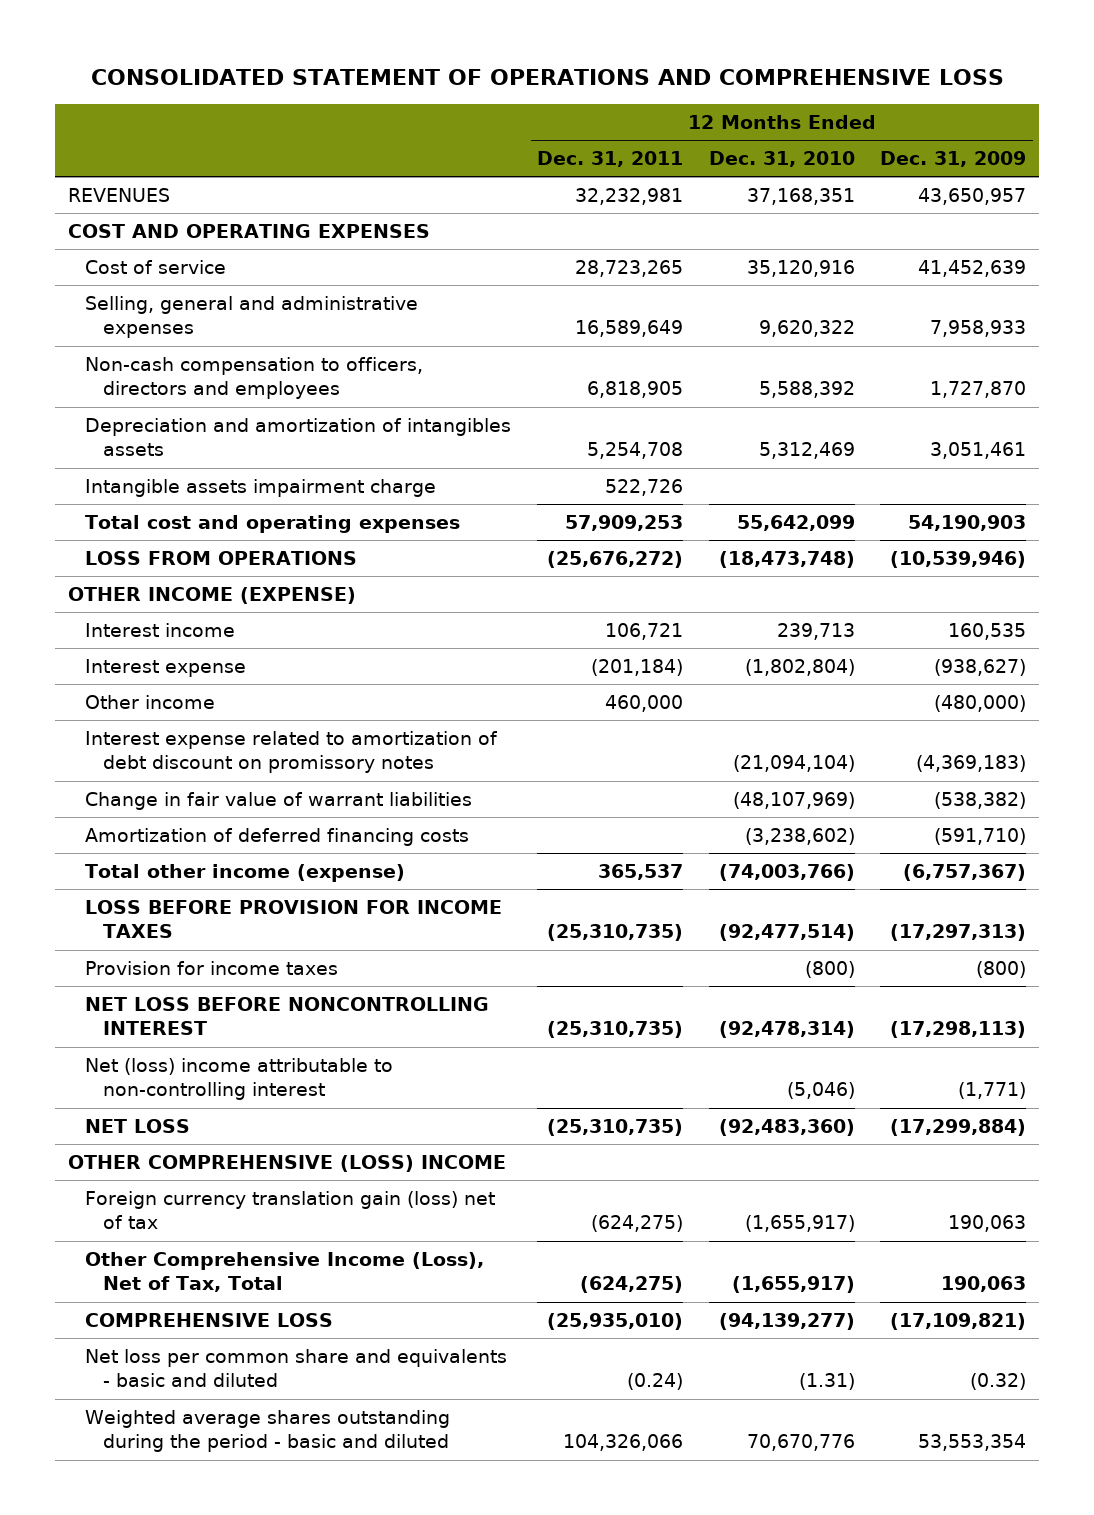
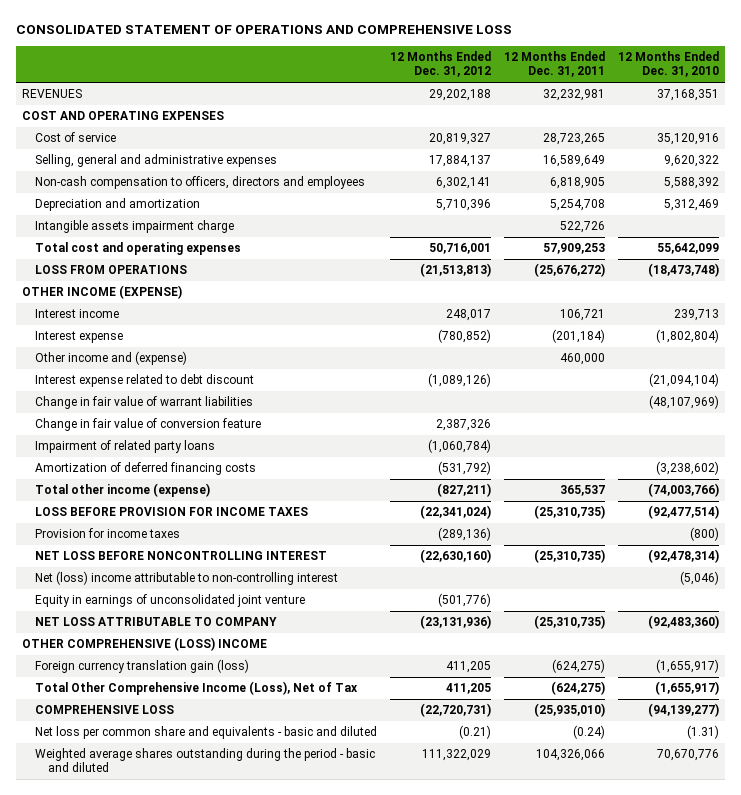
- | 12 Months Ended Dec. 31, 2011 | 12 Months Ended Dec. 31, 2010 | 12 Months Ended Dec. 31, 2009
+ | 12 Months Ended Dec. 31, 2012 | 12 Months Ended Dec. 31, 2011 | 12 Months Ended Dec. 31, 2010
- Depreciation and amortization of intangibles assets | 5,254,708 | 5,312,469 | 3,051,461
+ Depreciation and amortization | 5,710,396 | 5,254,708 | 5,312,469
- Other income | 460,000 | | (480,000)
- Interest expense related to amortization of debt discount on promissory notes | | (21,094,104) | (4,369,183)
+ Other income and (expense) | | 460,000 |
+ Interest expense related to debt discount | (1,089,126) | | (21,094,104)
+ Change in fair value of conversion feature | 2,387,326 | |
+ Impairment of related party loans | (1,060,784) | |
- NET LOSS | (25,310,735) | (92,483,360) | (17,299,884)
+ Equity in earnings of unconsolidated joint venture | (501,776) | |
+ NET LOSS ATTRIBUTABLE TO COMPANY | (23,131,936) | (25,310,735) | (92,483,360)
- Foreign currency translation gain (loss) net of tax | (624,275) | (1,655,917) | 190,063
- Other Comprehensive Income (Loss), Net of Tax, Total | (624,275) | (1,655,917) | 190,063
+ Foreign currency translation gain (loss) | 411,205 | (624,275) | (1,655,917)
+ Total Other Comprehensive Income (Loss), Net of Tax | 411,205 | (624,275) | (1,655,917)

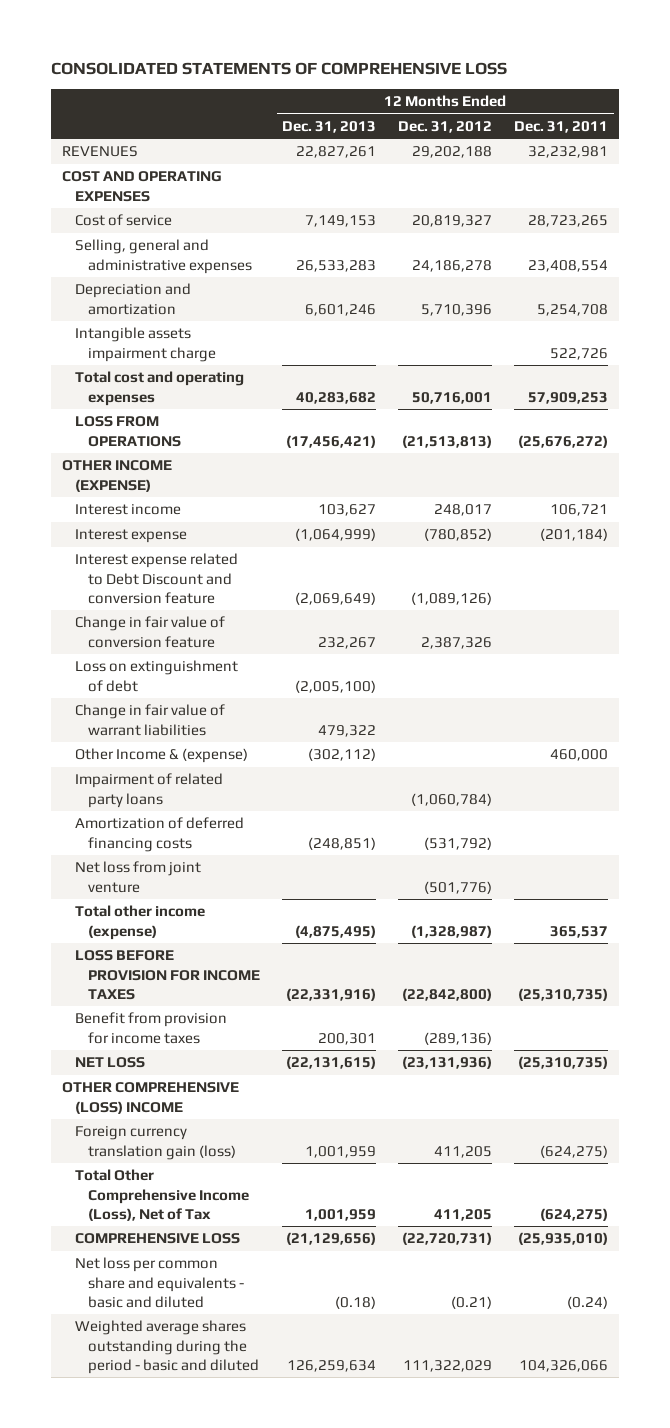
- CONSOLIDATED STATEMENT OF OPERATIONS AND COMPREHENSIVE LOSS
+ CONSOLIDATED STATEMENTS OF COMPREHENSIVE LOSS
- | 12 Months Ended Dec. 31, 2012 | 12 Months Ended Dec. 31, 2011 | 12 Months Ended Dec. 31, 2010
+ | 12 Months Ended Dec. 31, 2013 | 12 Months Ended Dec. 31, 2012 | 12 Months Ended Dec. 31, 2011
- Selling, general and administrative expenses | 17,884,137 | 16,589,649 | 9,620,322
- Non-cash compensation to officers, directors and employees | 6,302,141 | 6,818,905 | 5,588,392
+ Selling, general and administrative expenses | 26,533,283 | 24,186,278 | 23,408,554
- Other income and (expense) | | 460,000 |
- Interest expense related to debt discount | (1,089,126) | | (21,094,104)
+ Interest expense related to Debt Discount and conversion feature | (2,069,649) | (1,089,126) |
+ Loss on extinguishment of debt | (2,005,100) | |
moved down: Change in fair value of warrant liabilities | 479,322 | |
+ Other Income & (expense) | (302,112) | | 460,000
- Total other income (expense) | (827,211) | 365,537 | (74,003,766)
- LOSS BEFORE PROVISION FOR INCOME TAXES | (22,341,024) | (25,310,735) | (92,477,514)
- Provision for income taxes | (289,136) | | (800)
- NET LOSS BEFORE NONCONTROLLING INTEREST | (22,630,160) | (25,310,735) | (92,478,314)
- Net (loss) income attributable to non-controlling interest | | | (5,046)
- Equity in earnings of unconsolidated joint venture | (501,776) | |
- NET LOSS ATTRIBUTABLE TO COMPANY | (23,131,936) | (25,310,735) | (92,483,360)
+ Net loss from joint venture | | (501,776) |
+ Total other income (expense) | (4,875,495) | (1,328,987) | 365,537
+ LOSS BEFORE PROVISION FOR INCOME TAXES | (22,331,916) | (22,842,800) | (25,310,735)
+ Benefit from provision for income taxes | 200,301 | (289,136) |
+ NET LOSS | (22,131,615) | (23,131,936) | (25,310,735)

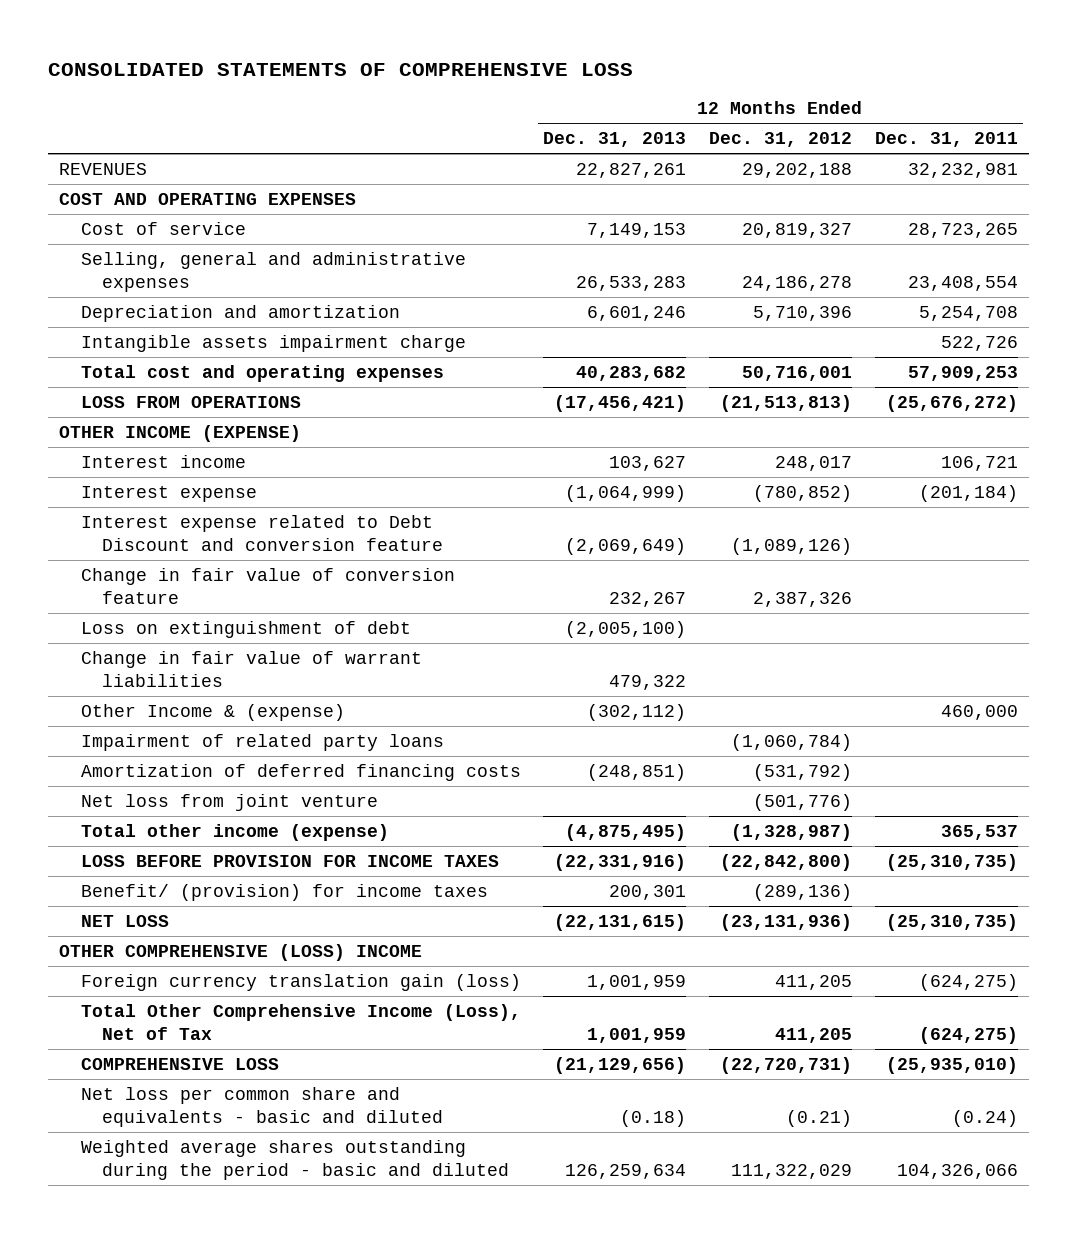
- Benefit from provision for income taxes | 200,301 | (289,136) |
+ Benefit/ (provision) for income taxes | 200,301 | (289,136) |

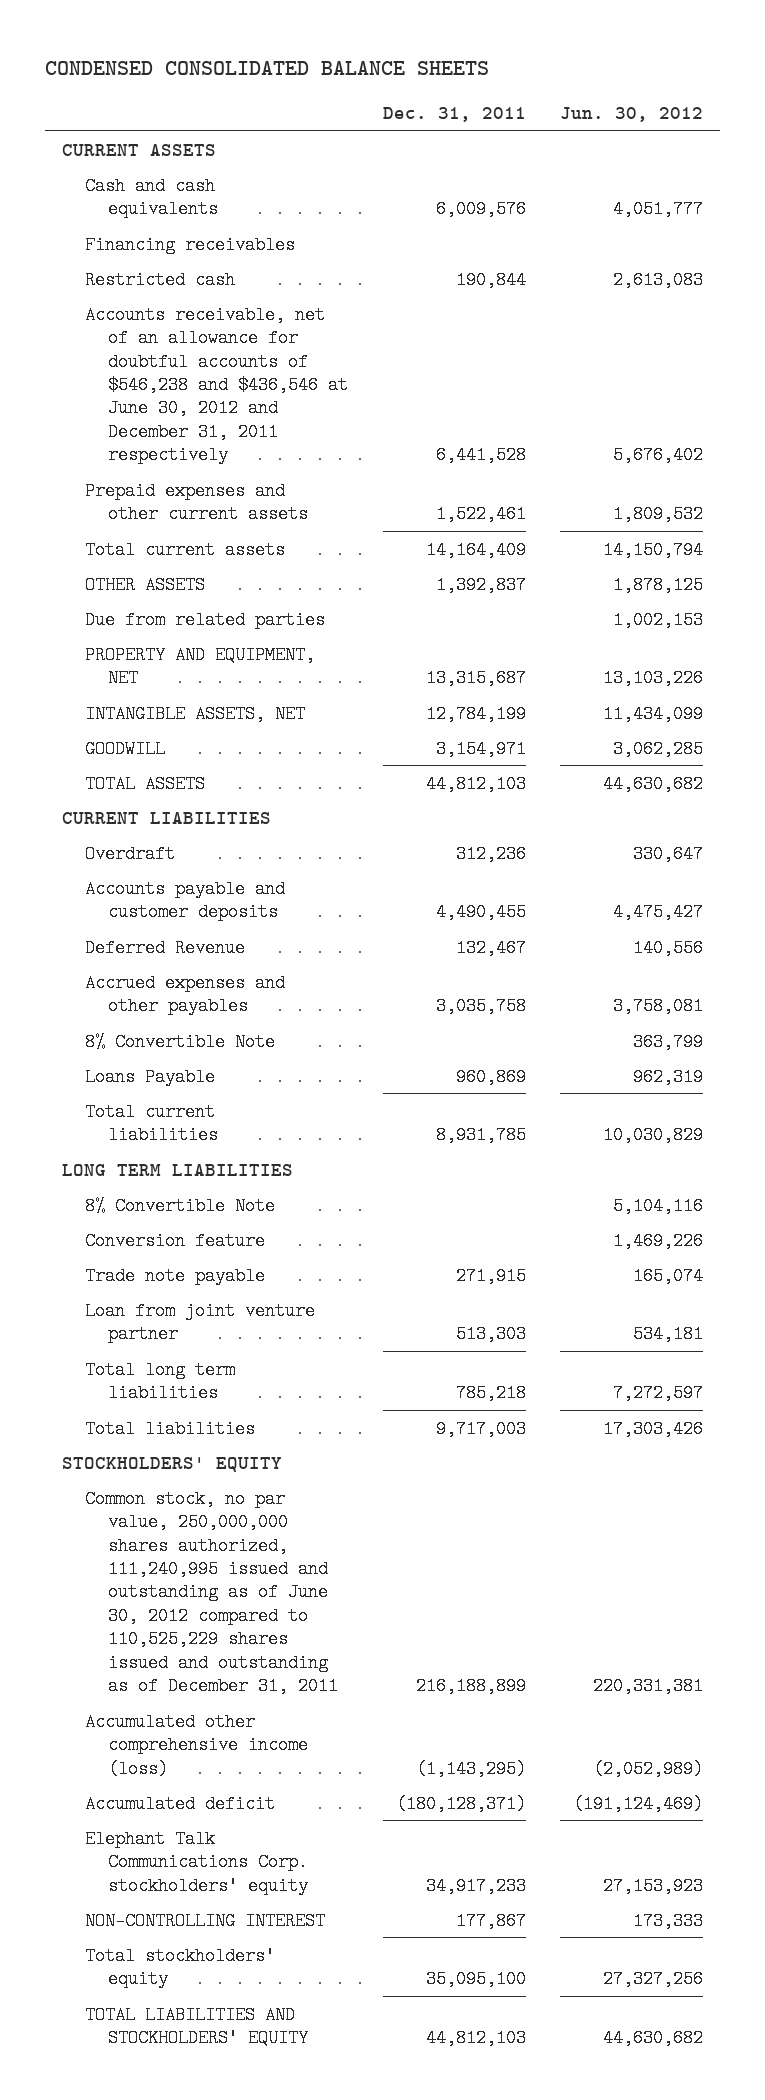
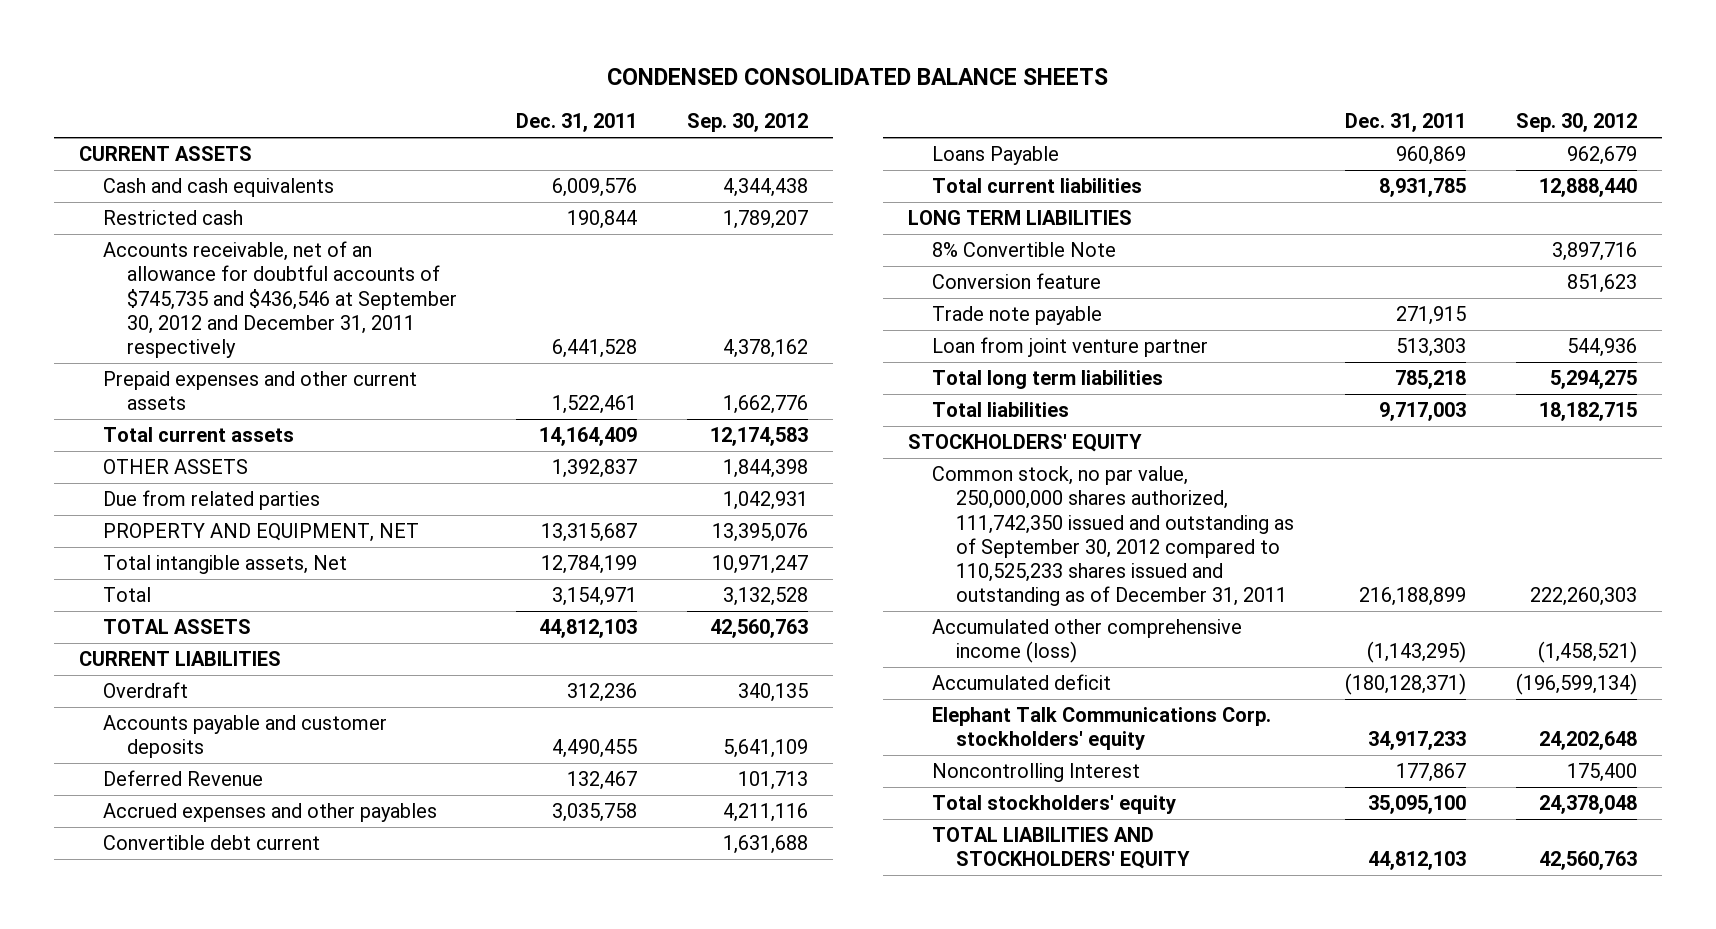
- | Dec. 31, 2011 | Jun. 30, 2012
+ | Dec. 31, 2011 | Sep. 30, 2012
- Financing receivables
- Accounts receivable, net of an allowance for doubtful accounts of $546,238 and $436,546 at June 30, 2012 and December 31, 2011 respectively | 6,441,528 | 5,676,402
+ Accounts receivable, net of an allowance for doubtful accounts of $745,735 and $436,546 at September 30, 2012 and December 31, 2011 respectively | 6,441,528 | 4,378,162
- INTANGIBLE ASSETS, NET | 12,784,199 | 11,434,099
- GOODWILL | 3,154,971 | 3,062,285
+ Total intangible assets, Net | 12,784,199 | 10,971,247
+ Total | 3,154,971 | 3,132,528
- 8% Convertible Note | | 363,799
+ Convertible debt current | | 1,631,688
- Common stock, no par value, 250,000,000 shares authorized, 111,240,995 issued and outstanding as of June 30, 2012 compared to 110,525,229 shares issued and outstanding as of December 31, 2011 | 216,188,899 | 220,331,381
+ Common stock, no par value, 250,000,000 shares authorized, 111,742,350 issued and outstanding as of September 30, 2012 compared to 110,525,233 shares issued and outstanding as of December 31, 2011 | 216,188,899 | 222,260,303
- NON-CONTROLLING INTEREST | 177,867 | 173,333
+ Noncontrolling Interest | 177,867 | 175,400

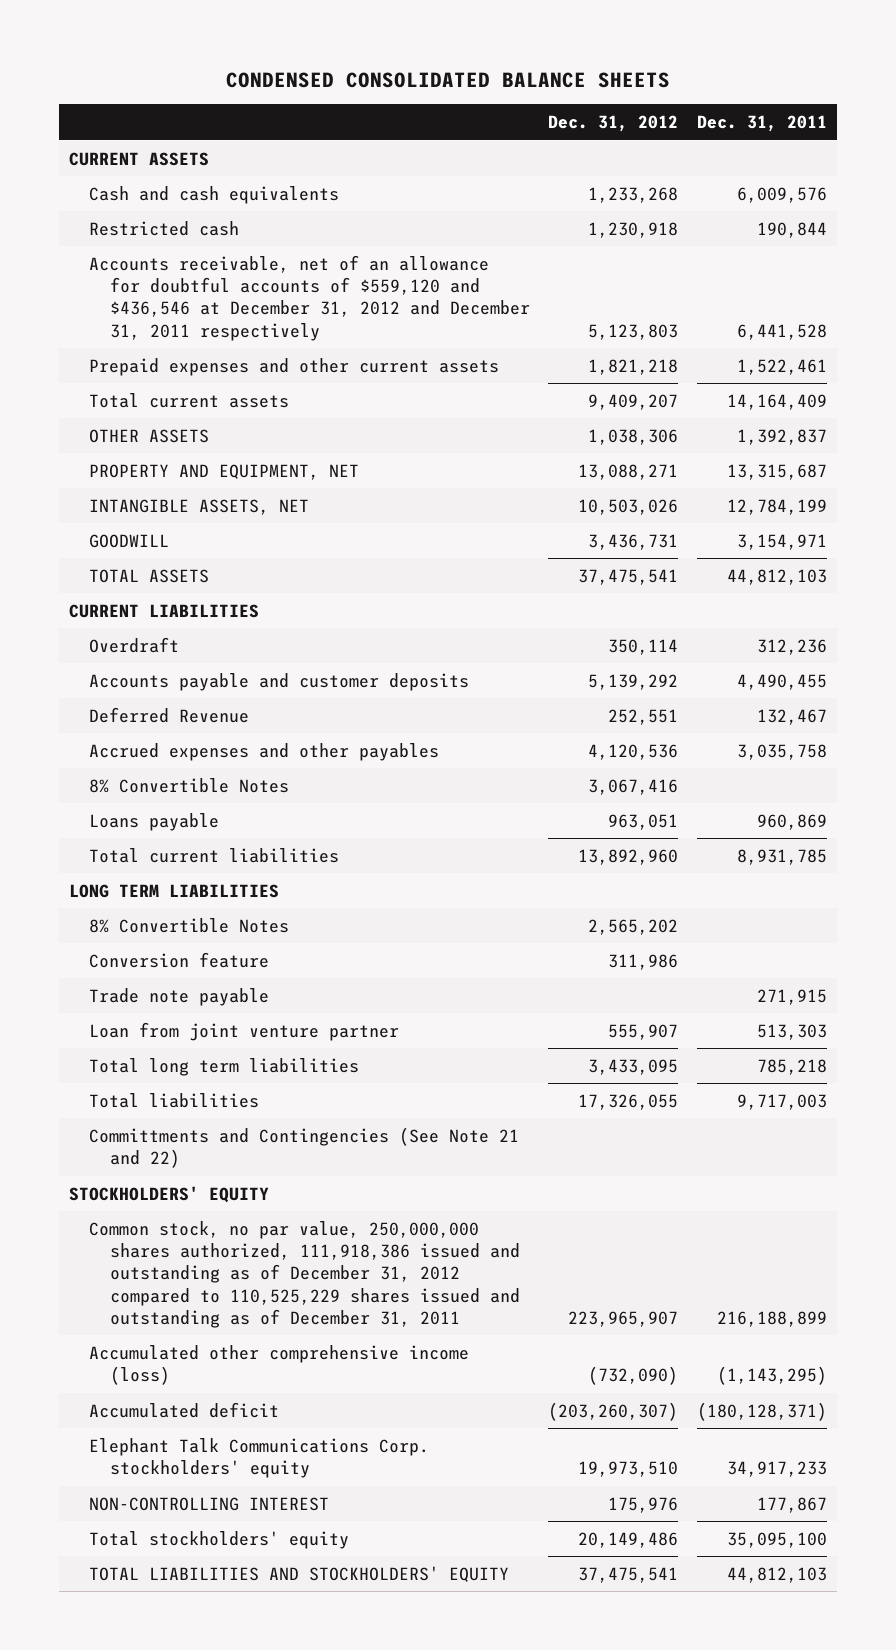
- | Dec. 31, 2011 | Sep. 30, 2012
+ | Dec. 31, 2012 | Dec. 31, 2011
- Accounts receivable, net of an allowance for doubtful accounts of $745,735 and $436,546 at September 30, 2012 and December 31, 2011 respectively | 6,441,528 | 4,378,162
+ Accounts receivable, net of an allowance for doubtful accounts of $559,120 and $436,546 at December 31, 2012 and December 31, 2011 respectively | 5,123,803 | 6,441,528
- Due from related parties | | 1,042,931
- Total intangible assets, Net | 12,784,199 | 10,971,247
- Total | 3,154,971 | 3,132,528
+ INTANGIBLE ASSETS, NET | 10,503,026 | 12,784,199
+ GOODWILL | 3,436,731 | 3,154,971
- Convertible debt current | | 1,631,688
- Loans Payable | 960,869 | 962,679
+ 8% Convertible Notes | 3,067,416 |
+ Loans payable | 963,051 | 960,869
- 8% Convertible Note | | 3,897,716
+ 8% Convertible Notes | 2,565,202 |
+ Committments and Contingencies (See Note 21 and 22)
- Common stock, no par value, 250,000,000 shares authorized, 111,742,350 issued and outstanding as of September 30, 2012 compared to 110,525,233 shares issued and outstanding as of December 31, 2011 | 216,188,899 | 222,260,303
+ Common stock, no par value, 250,000,000 shares authorized, 111,918,386 issued and outstanding as of December 31, 2012 compared to 110,525,229 shares issued and outstanding as of December 31, 2011 | 223,965,907 | 216,188,899
- Noncontrolling Interest | 177,867 | 175,400
+ NON-CONTROLLING INTEREST | 175,976 | 177,867

